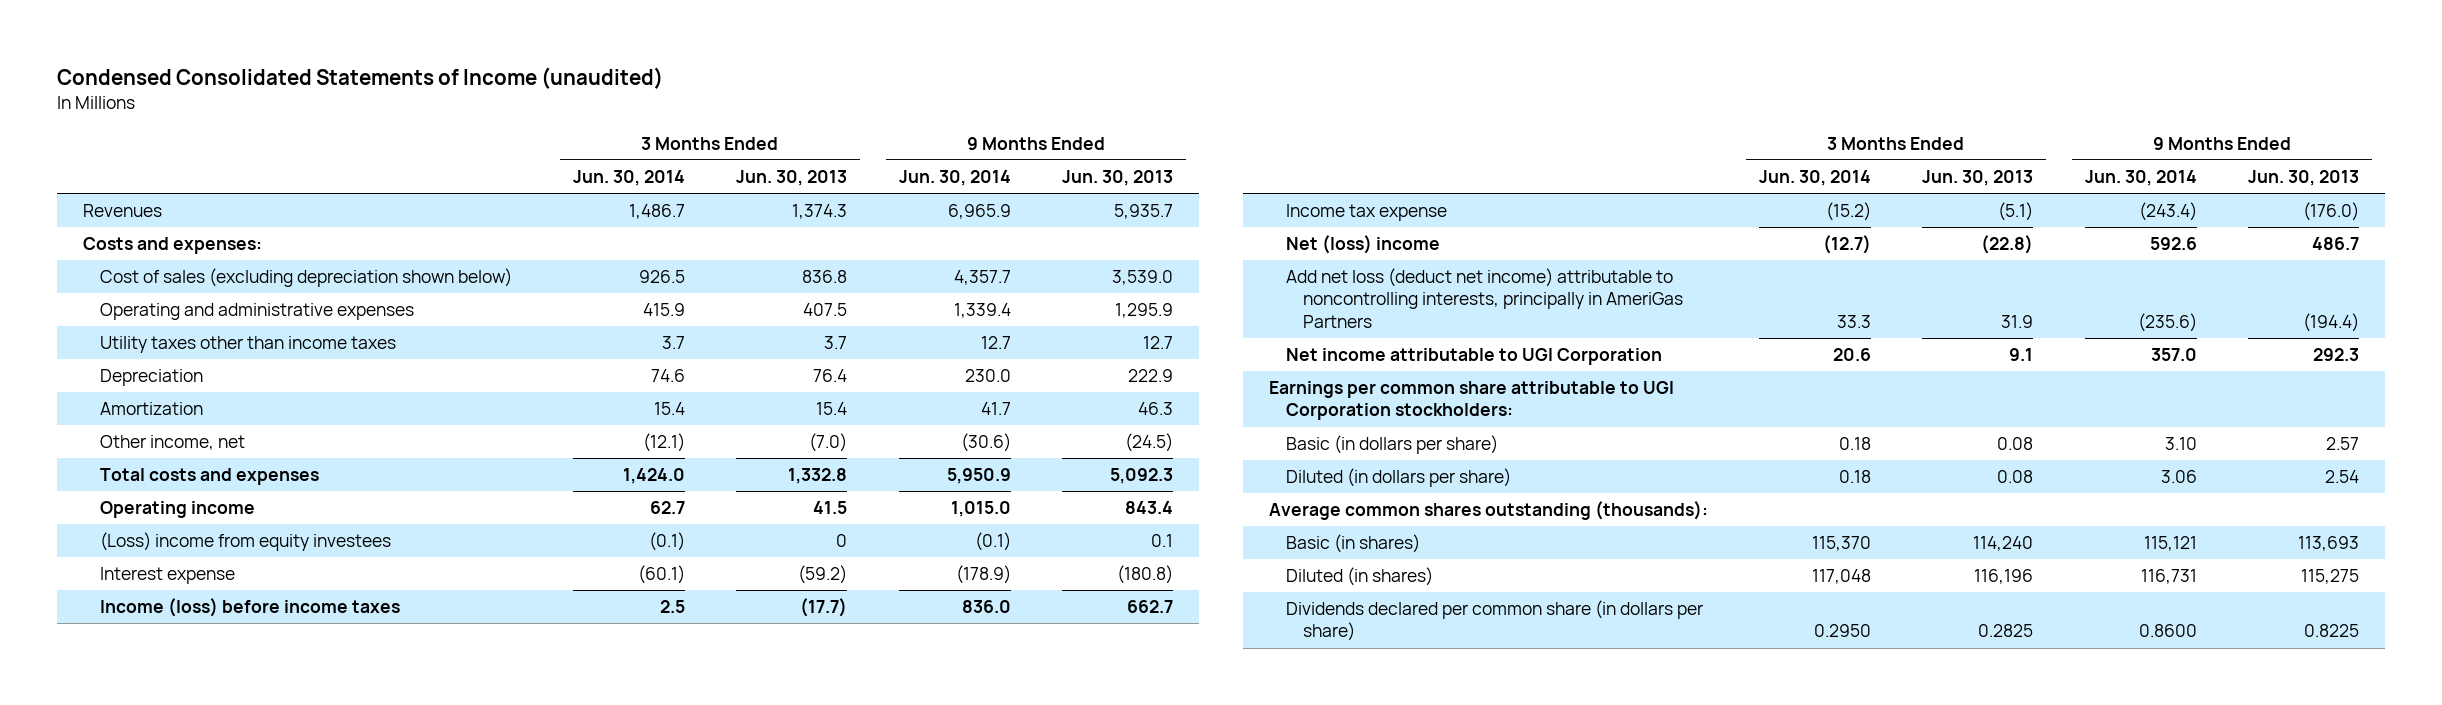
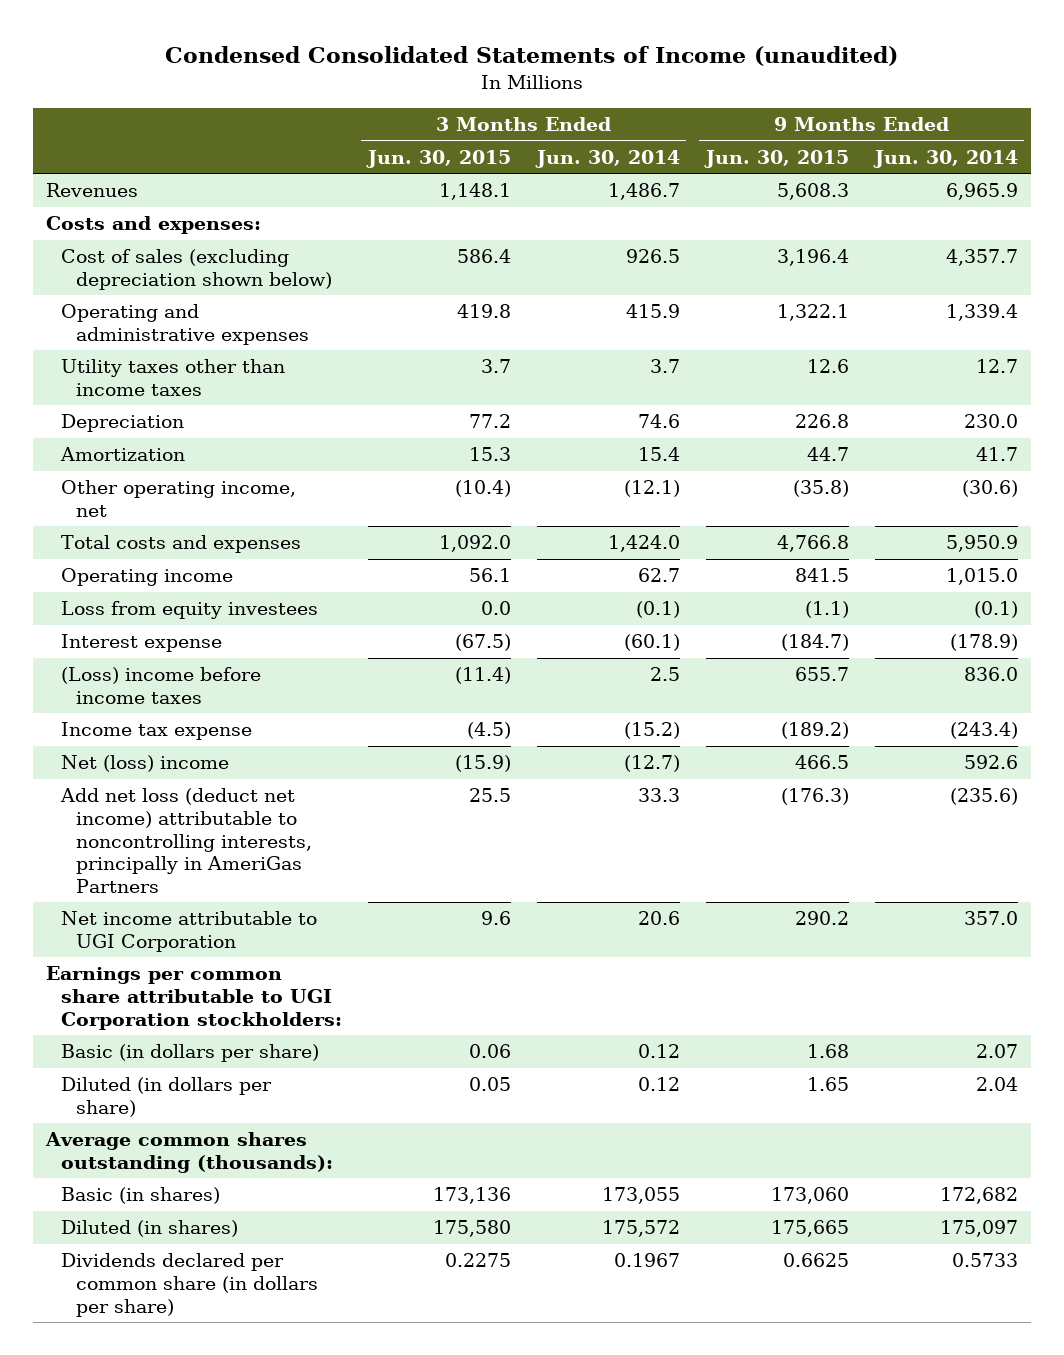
- | 3 Months Ended Jun. 30, 2014 | 3 Months Ended Jun. 30, 2013 | 9 Months Ended Jun. 30, 2014 | 9 Months Ended Jun. 30, 2013
+ | 3 Months Ended Jun. 30, 2015 | 3 Months Ended Jun. 30, 2014 | 9 Months Ended Jun. 30, 2015 | 9 Months Ended Jun. 30, 2014
- Other income, net | (12.1) | (7.0) | (30.6) | (24.5)
+ Other operating income, net | (10.4) | (12.1) | (35.8) | (30.6)
- (Loss) income from equity investees | (0.1) | 0 | (0.1) | 0.1
+ Loss from equity investees | 0.0 | (0.1) | (1.1) | (0.1)
- Income (loss) before income taxes | 2.5 | (17.7) | 836.0 | 662.7
+ (Loss) income before income taxes | (11.4) | 2.5 | 655.7 | 836.0
- Basic (in dollars per share) | 0.18 | 0.08 | 3.10 | 2.57
- Diluted (in dollars per share) | 0.18 | 0.08 | 3.06 | 2.54
+ Basic (in dollars per share) | 0.06 | 0.12 | 1.68 | 2.07
+ Diluted (in dollars per share) | 0.05 | 0.12 | 1.65 | 2.04
- Basic (in shares) | 115,370 | 114,240 | 115,121 | 113,693
- Diluted (in shares) | 117,048 | 116,196 | 116,731 | 115,275
- Dividends declared per common share (in dollars per share) | 0.2950 | 0.2825 | 0.8600 | 0.8225
+ Basic (in shares) | 173,136 | 173,055 | 173,060 | 172,682
+ Diluted (in shares) | 175,580 | 175,572 | 175,665 | 175,097
+ Dividends declared per common share (in dollars per share) | 0.2275 | 0.1967 | 0.6625 | 0.5733

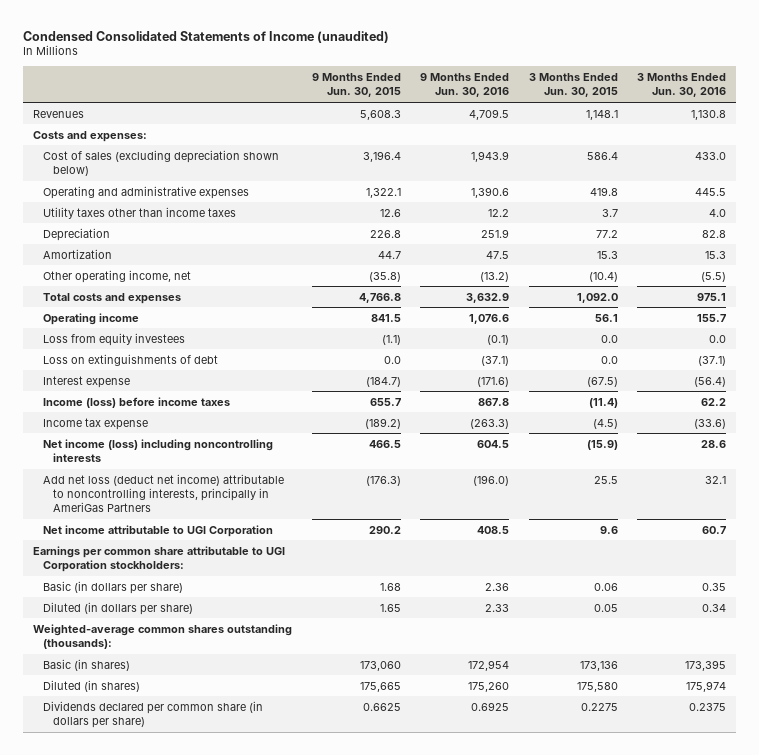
- | 3 Months Ended Jun. 30, 2015 | 3 Months Ended Jun. 30, 2014 | 9 Months Ended Jun. 30, 2015 | 9 Months Ended Jun. 30, 2014
+ | 9 Months Ended Jun. 30, 2015 | 9 Months Ended Jun. 30, 2016 | 3 Months Ended Jun. 30, 2015 | 3 Months Ended Jun. 30, 2016
+ Loss on extinguishments of debt | 0.0 | (37.1) | 0.0 | (37.1)
- (Loss) income before income taxes | (11.4) | 2.5 | 655.7 | 836.0
+ Income (loss) before income taxes | 655.7 | 867.8 | (11.4) | 62.2
- Net (loss) income | (15.9) | (12.7) | 466.5 | 592.6
+ Net income (loss) including noncontrolling interests | 466.5 | 604.5 | (15.9) | 28.6
- Average common shares outstanding (thousands):
+ Weighted-average common shares outstanding (thousands):

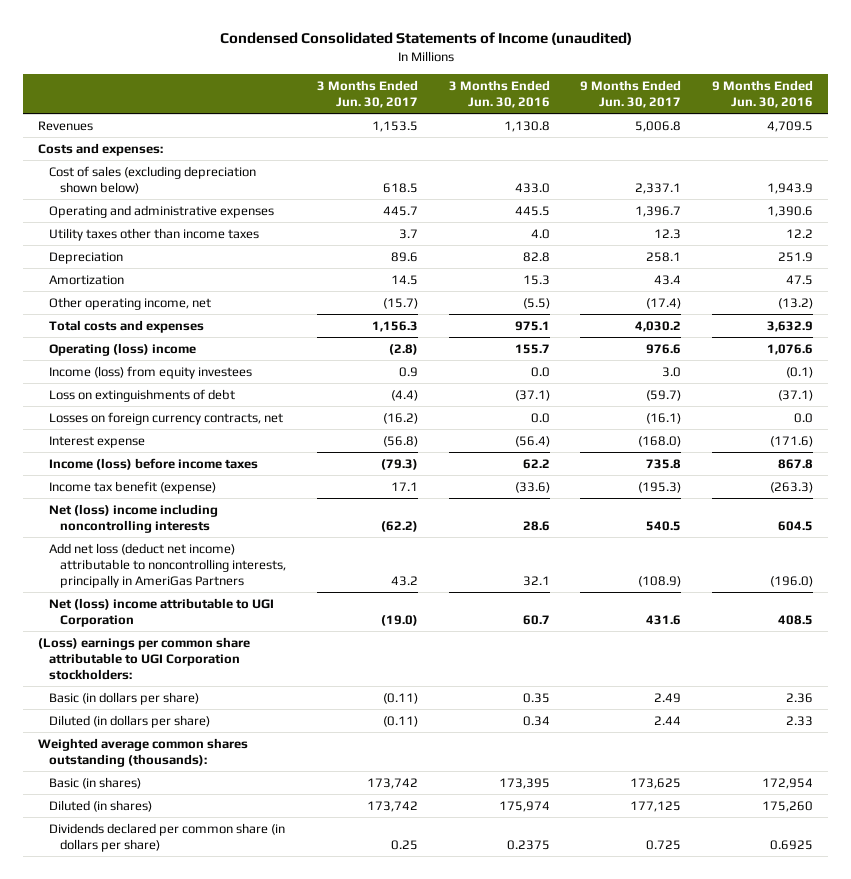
- | 9 Months Ended Jun. 30, 2015 | 9 Months Ended Jun. 30, 2016 | 3 Months Ended Jun. 30, 2015 | 3 Months Ended Jun. 30, 2016
+ | 3 Months Ended Jun. 30, 2017 | 3 Months Ended Jun. 30, 2016 | 9 Months Ended Jun. 30, 2017 | 9 Months Ended Jun. 30, 2016
- Operating income | 841.5 | 1,076.6 | 56.1 | 155.7
- Loss from equity investees | (1.1) | (0.1) | 0.0 | 0.0
+ Operating (loss) income | (2.8) | 155.7 | 976.6 | 1,076.6
+ Income (loss) from equity investees | 0.9 | 0.0 | 3.0 | (0.1)
+ Losses on foreign currency contracts, net | (16.2) | 0.0 | (16.1) | 0.0
- Income tax expense | (189.2) | (263.3) | (4.5) | (33.6)
- Net income (loss) including noncontrolling interests | 466.5 | 604.5 | (15.9) | 28.6
+ Income tax benefit (expense) | 17.1 | (33.6) | (195.3) | (263.3)
+ Net (loss) income including noncontrolling interests | (62.2) | 28.6 | 540.5 | 604.5
- Net income attributable to UGI Corporation | 290.2 | 408.5 | 9.6 | 60.7
- Earnings per common share attributable to UGI Corporation stockholders:
+ Net (loss) income attributable to UGI Corporation | (19.0) | 60.7 | 431.6 | 408.5
+ (Loss) earnings per common share attributable to UGI Corporation stockholders:
- Weighted-average common shares outstanding (thousands):
+ Weighted average common shares outstanding (thousands):

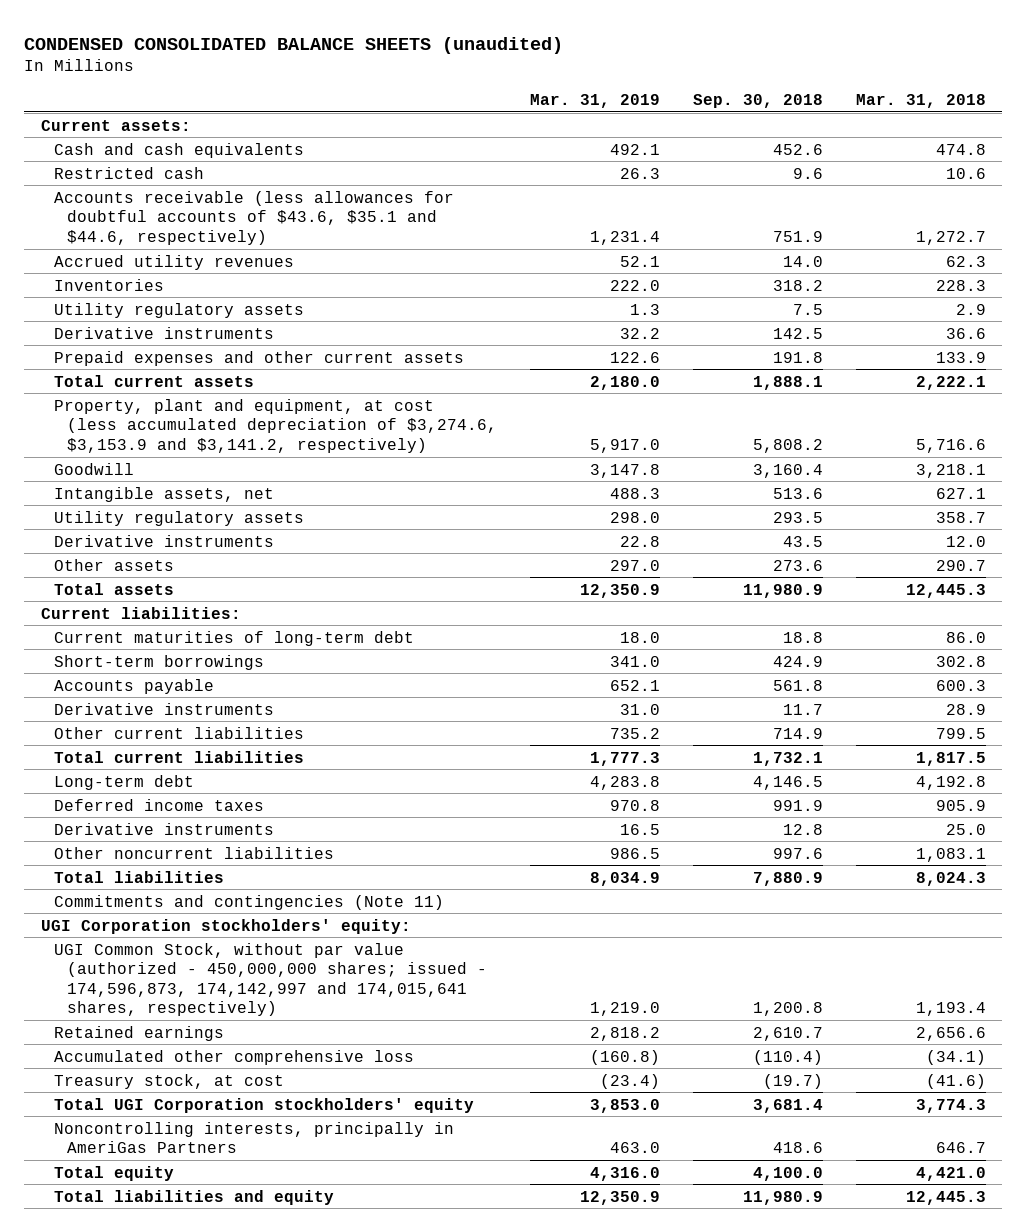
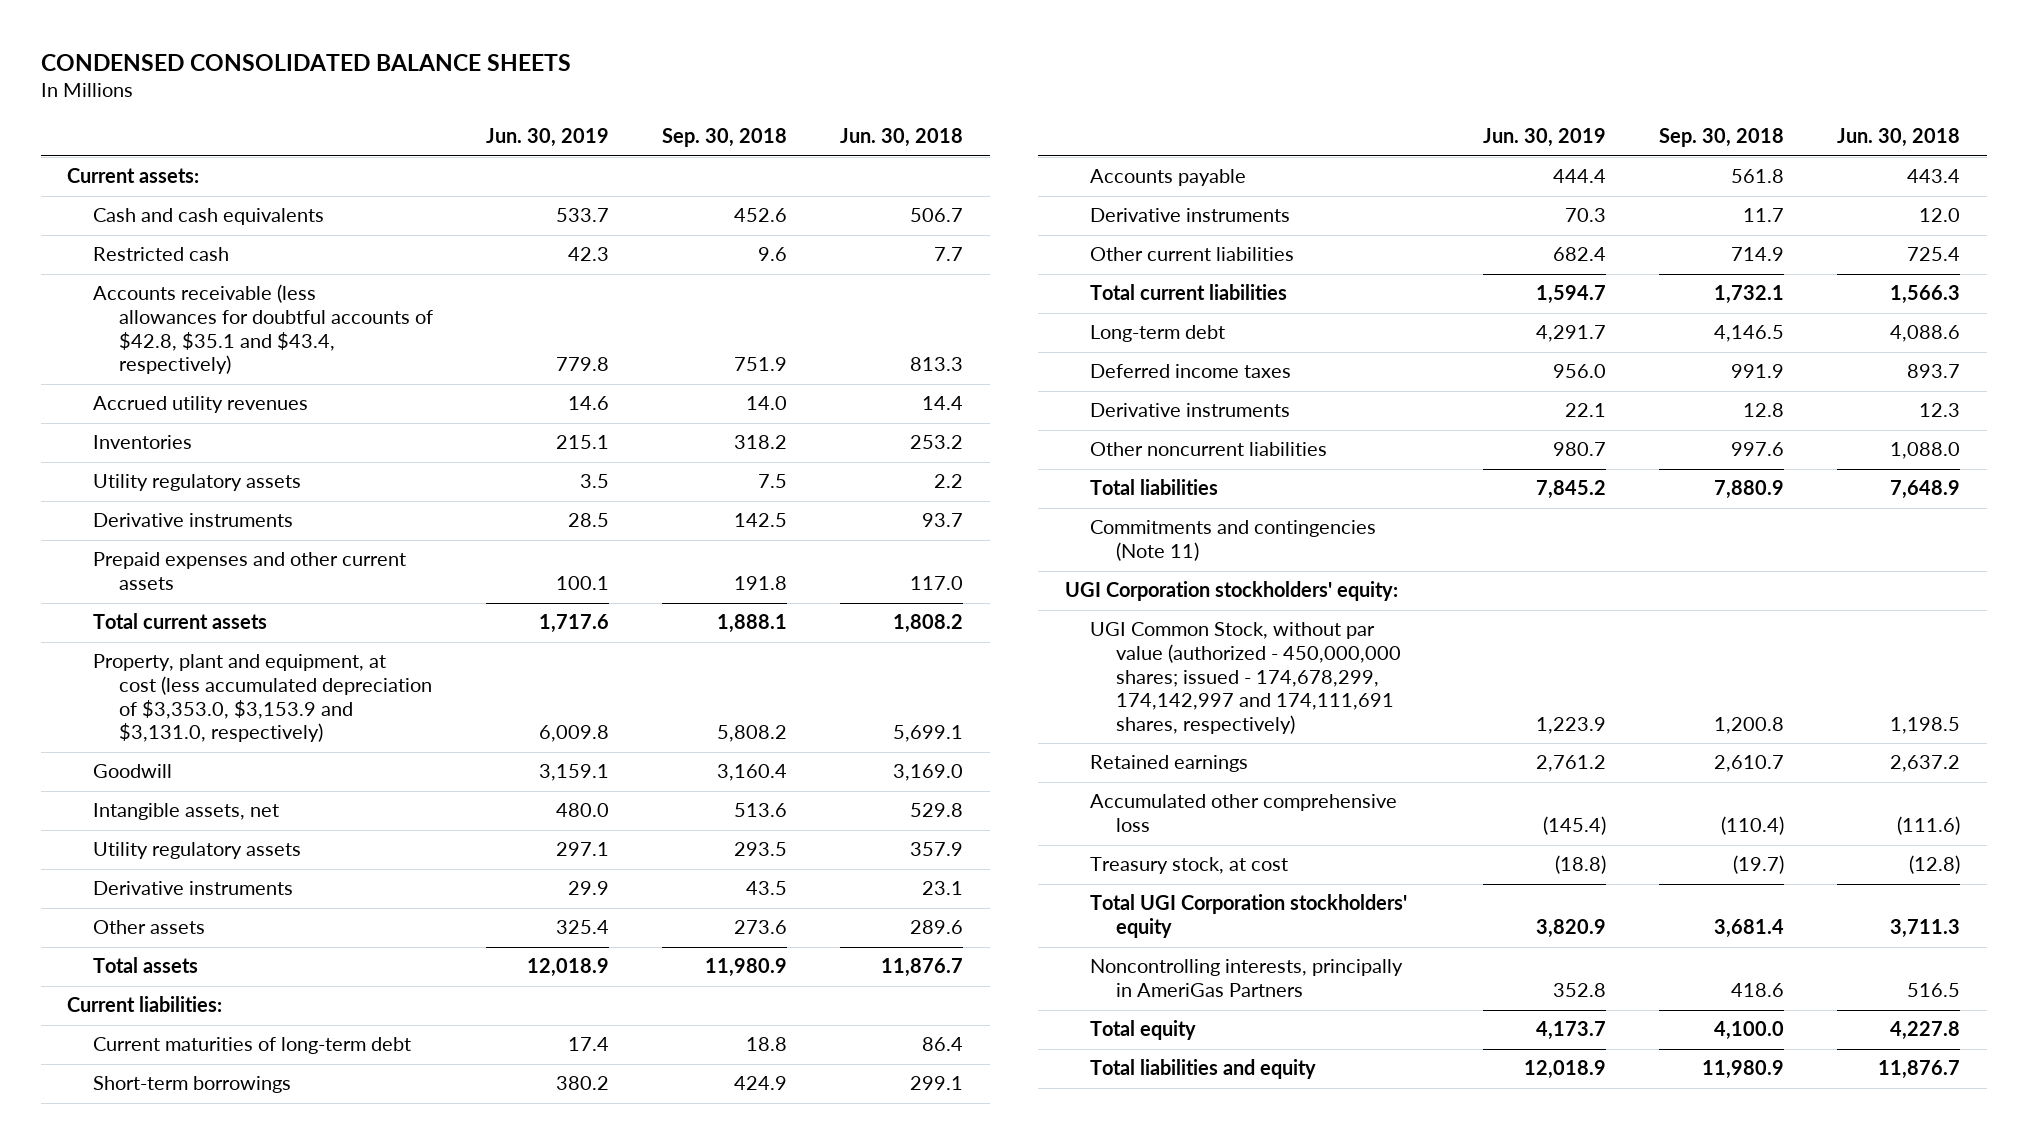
- CONDENSED CONSOLIDATED BALANCE SHEETS (unaudited)
+ CONDENSED CONSOLIDATED BALANCE SHEETS
- | Mar. 31, 2019 | Sep. 30, 2018 | Mar. 31, 2018
+ | Jun. 30, 2019 | Sep. 30, 2018 | Jun. 30, 2018
- Accounts receivable (less allowances for doubtful accounts of $43.6, $35.1 and $44.6, respectively) | 1,231.4 | 751.9 | 1,272.7
+ Accounts receivable (less allowances for doubtful accounts of $42.8, $35.1 and $43.4, respectively) | 779.8 | 751.9 | 813.3
- Property, plant and equipment, at cost (less accumulated depreciation of $3,274.6, $3,153.9 and $3,141.2, respectively) | 5,917.0 | 5,808.2 | 5,716.6
+ Property, plant and equipment, at cost (less accumulated depreciation of $3,353.0, $3,153.9 and $3,131.0, respectively) | 6,009.8 | 5,808.2 | 5,699.1
- UGI Common Stock, without par value (authorized - 450,000,000 shares; issued - 174,596,873, 174,142,997 and 174,015,641 shares, respectively) | 1,219.0 | 1,200.8 | 1,193.4
+ UGI Common Stock, without par value (authorized - 450,000,000 shares; issued - 174,678,299, 174,142,997 and 174,111,691 shares, respectively) | 1,223.9 | 1,200.8 | 1,198.5

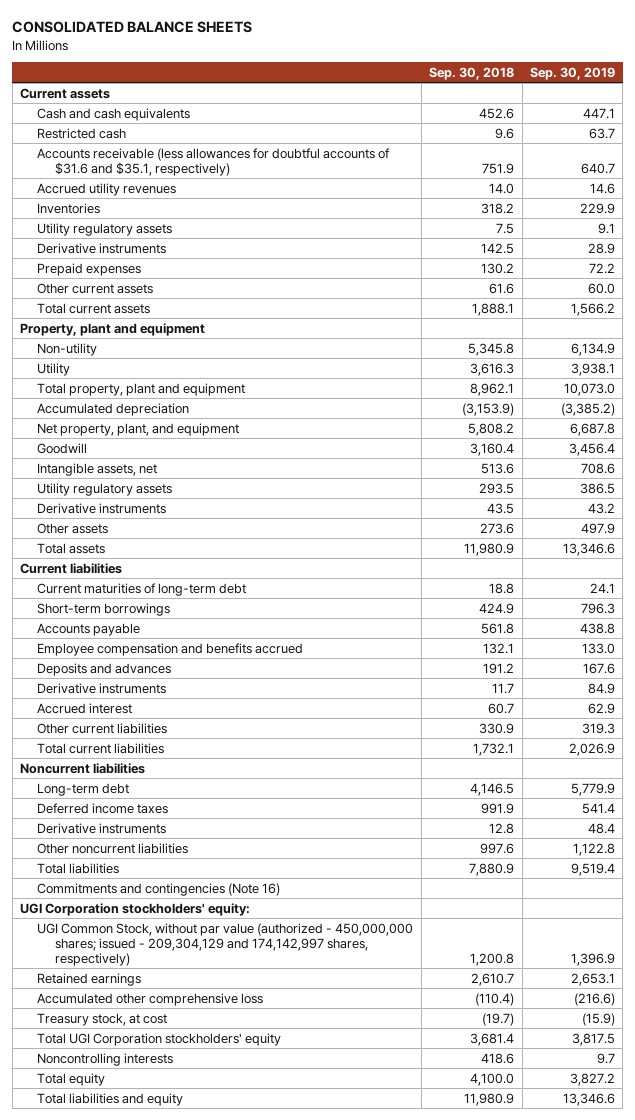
- CONDENSED CONSOLIDATED BALANCE SHEETS
+ CONSOLIDATED BALANCE SHEETS
- | Jun. 30, 2019 | Sep. 30, 2018 | Jun. 30, 2018
+ | Sep. 30, 2018 | Sep. 30, 2019
- Current assets:
+ Current assets
- Accounts receivable (less allowances for doubtful accounts of $42.8, $35.1 and $43.4, respectively) | 779.8 | 751.9 | 813.3
+ Accounts receivable (less allowances for doubtful accounts of $31.6 and $35.1, respectively) | 751.9 | 640.7
- Prepaid expenses and other current assets | 100.1 | 191.8 | 117.0
+ Prepaid expenses | 130.2 | 72.2
+ Other current assets | 61.6 | 60.0
- Property, plant and equipment, at cost (less accumulated depreciation of $3,353.0, $3,153.9 and $3,131.0, respectively) | 6,009.8 | 5,808.2 | 5,699.1
+ Property, plant and equipment
+ Non-utility | 5,345.8 | 6,134.9
+ Utility | 3,616.3 | 3,938.1
+ Total property, plant and equipment | 8,962.1 | 10,073.0
+ Accumulated depreciation | (3,153.9) | (3,385.2)
+ Net property, plant, and equipment | 5,808.2 | 6,687.8
- Current liabilities:
+ Current liabilities
+ Employee compensation and benefits accrued | 132.1 | 133.0
+ Deposits and advances | 191.2 | 167.6
- Other current liabilities | 682.4 | 714.9 | 725.4
+ Accrued interest | 60.7 | 62.9
+ Other current liabilities | 330.9 | 319.3
+ Noncurrent liabilities
- Commitments and contingencies (Note 11)
+ Commitments and contingencies (Note 16)
- UGI Common Stock, without par value (authorized - 450,000,000 shares; issued - 174,678,299, 174,142,997 and 174,111,691 shares, respectively) | 1,223.9 | 1,200.8 | 1,198.5
+ UGI Common Stock, without par value (authorized - 450,000,000 shares; issued - 209,304,129 and 174,142,997 shares, respectively) | 1,200.8 | 1,396.9
- Noncontrolling interests, principally in AmeriGas Partners | 352.8 | 418.6 | 516.5
+ Noncontrolling interests | 418.6 | 9.7

